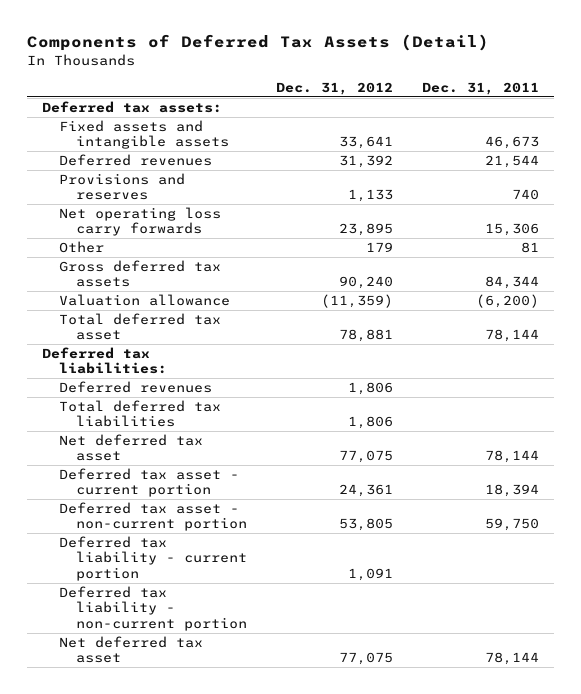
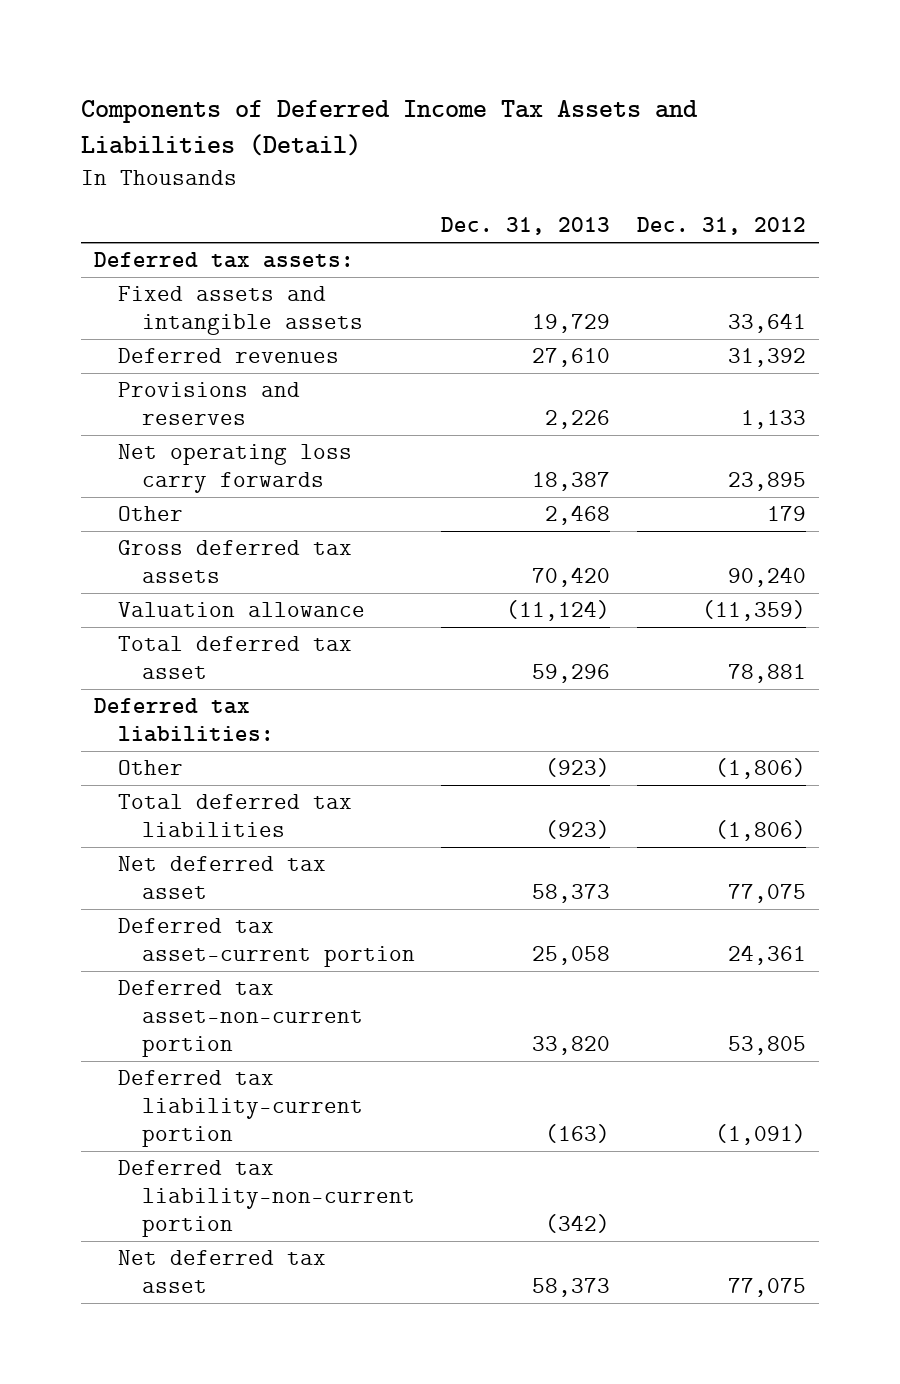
- Components of Deferred Tax Assets (Detail)
+ Components of Deferred Income Tax Assets and Liabilities (Detail)
- | Dec. 31, 2012 | Dec. 31, 2011
+ | Dec. 31, 2013 | Dec. 31, 2012
- Deferred revenues | 1,806 |
- Total deferred tax liabilities | 1,806 |
+ Other | (923) | (1,806)
+ Total deferred tax liabilities | (923) | (1,806)
- Deferred tax asset - current portion | 24,361 | 18,394
- Deferred tax asset - non-current portion | 53,805 | 59,750
- Deferred tax liability - current portion | 1,091 |
- Deferred tax liability - non-current portion
+ Deferred tax asset-current portion | 25,058 | 24,361
+ Deferred tax asset-non-current portion | 33,820 | 53,805
+ Deferred tax liability-current portion | (163) | (1,091)
+ Deferred tax liability-non-current portion | (342) |

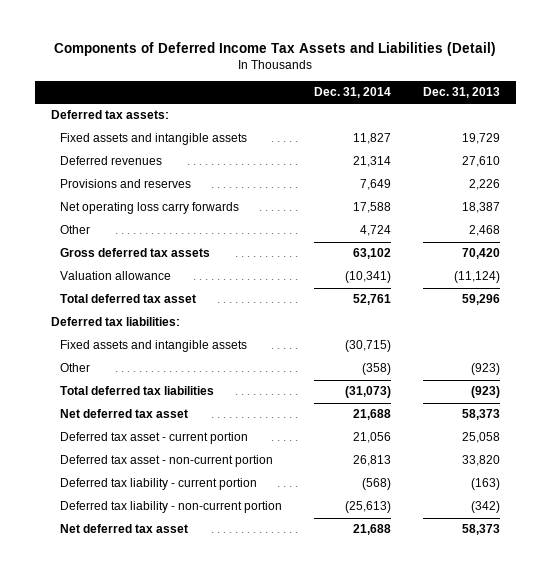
- | Dec. 31, 2013 | Dec. 31, 2012
+ | Dec. 31, 2014 | Dec. 31, 2013
+ Fixed assets and intangible assets | (30,715) |
- Deferred tax asset-current portion | 25,058 | 24,361
- Deferred tax asset-non-current portion | 33,820 | 53,805
- Deferred tax liability-current portion | (163) | (1,091)
- Deferred tax liability-non-current portion | (342) |
+ Deferred tax asset - current portion | 21,056 | 25,058
+ Deferred tax asset - non-current portion | 26,813 | 33,820
+ Deferred tax liability - current portion | (568) | (163)
+ Deferred tax liability - non-current portion | (25,613) | (342)

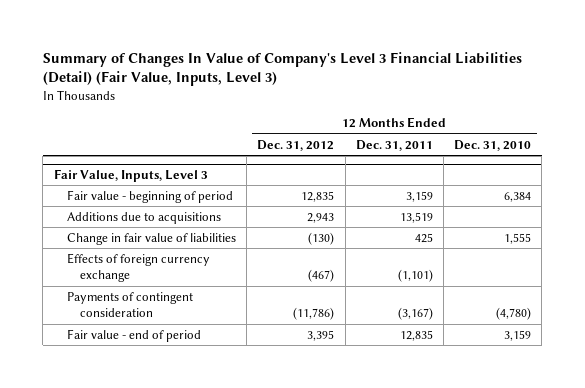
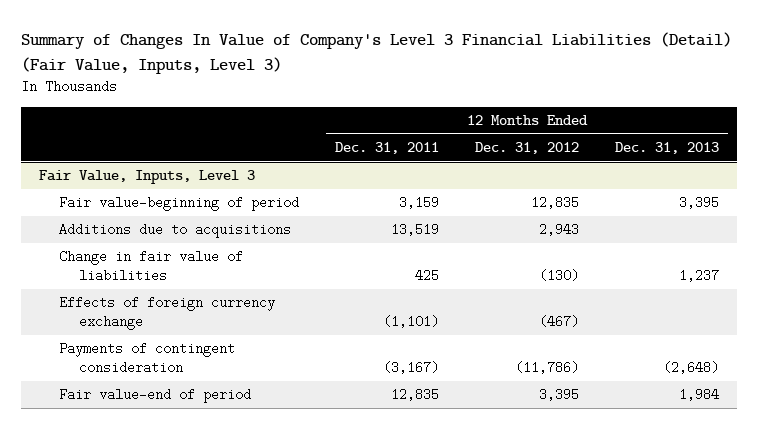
- | 12 Months Ended Dec. 31, 2012 | 12 Months Ended Dec. 31, 2011 | 12 Months Ended Dec. 31, 2010
+ | 12 Months Ended Dec. 31, 2011 | 12 Months Ended Dec. 31, 2012 | 12 Months Ended Dec. 31, 2013
@ Fair Value, Inputs, Level 3
- Fair value - beginning of period | 12,835 | 3,159 | 6,384
+ Fair value-beginning of period | 3,159 | 12,835 | 3,395
- Fair value - end of period | 3,395 | 12,835 | 3,159
+ Fair value-end of period | 12,835 | 3,395 | 1,984

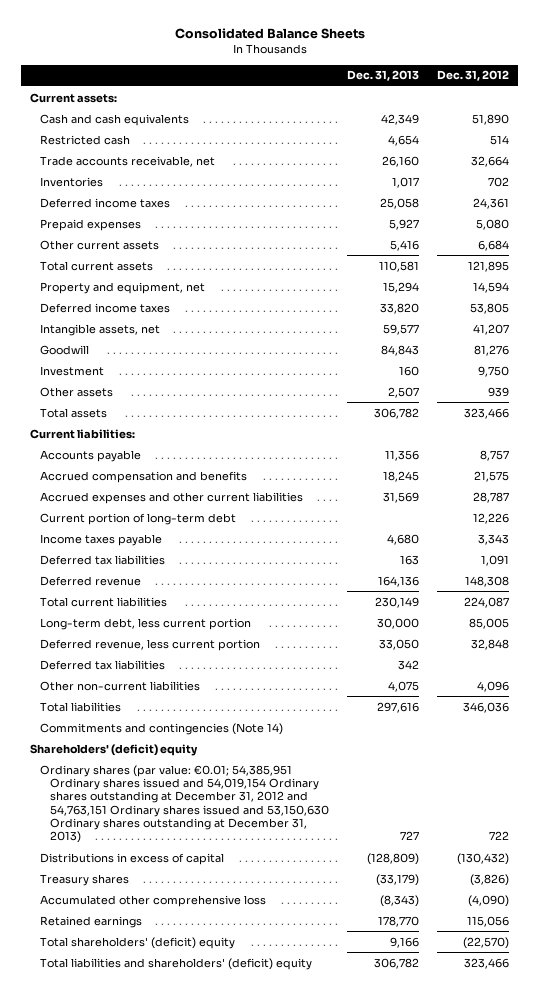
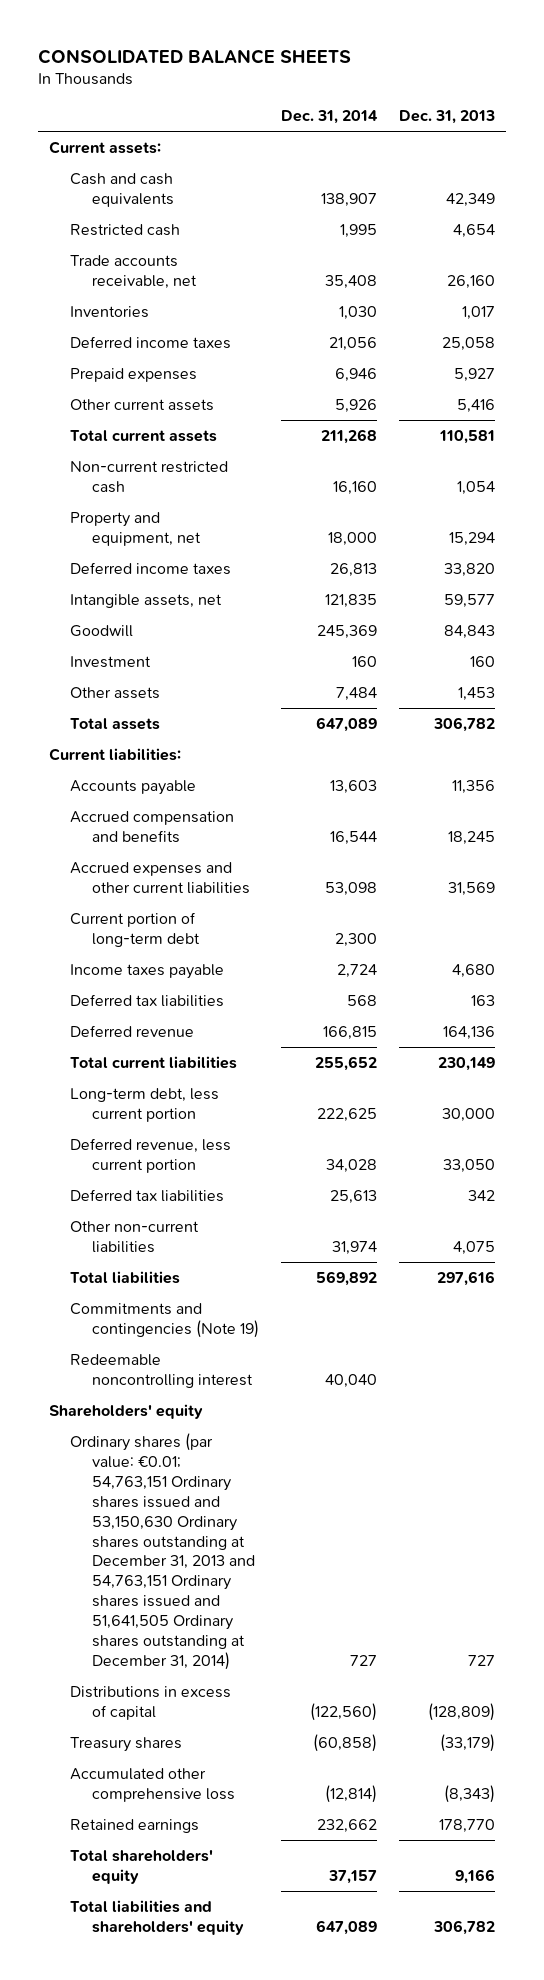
- Consolidated Balance Sheets
+ CONSOLIDATED BALANCE SHEETS
- | Dec. 31, 2013 | Dec. 31, 2012
+ | Dec. 31, 2014 | Dec. 31, 2013
+ Non-current restricted cash | 16,160 | 1,054
- Other assets | 2,507 | 939
+ Other assets | 7,484 | 1,453
- Commitments and contingencies (Note 14)
- Shareholders' (deficit) equity
- Ordinary shares (par value: €0.01; 54,385,951 Ordinary shares issued and 54,019,154 Ordinary shares outstanding at December 31, 2012 and 54,763,151 Ordinary shares issued and 53,150,630 Ordinary shares outstanding at December 31, 2013) | 727 | 722
+ Commitments and contingencies (Note 19)
+ Redeemable noncontrolling interest | 40,040 |
+ Shareholders' equity
+ Ordinary shares (par value: €0.01; 54,763,151 Ordinary shares issued and 53,150,630 Ordinary shares outstanding at December 31, 2013 and 54,763,151 Ordinary shares issued and 51,641,505 Ordinary shares outstanding at December 31, 2014) | 727 | 727
- Total shareholders' (deficit) equity | 9,166 | (22,570)
- Total liabilities and shareholders' (deficit) equity | 306,782 | 323,466
+ Total shareholders' equity | 37,157 | 9,166
+ Total liabilities and shareholders' equity | 647,089 | 306,782

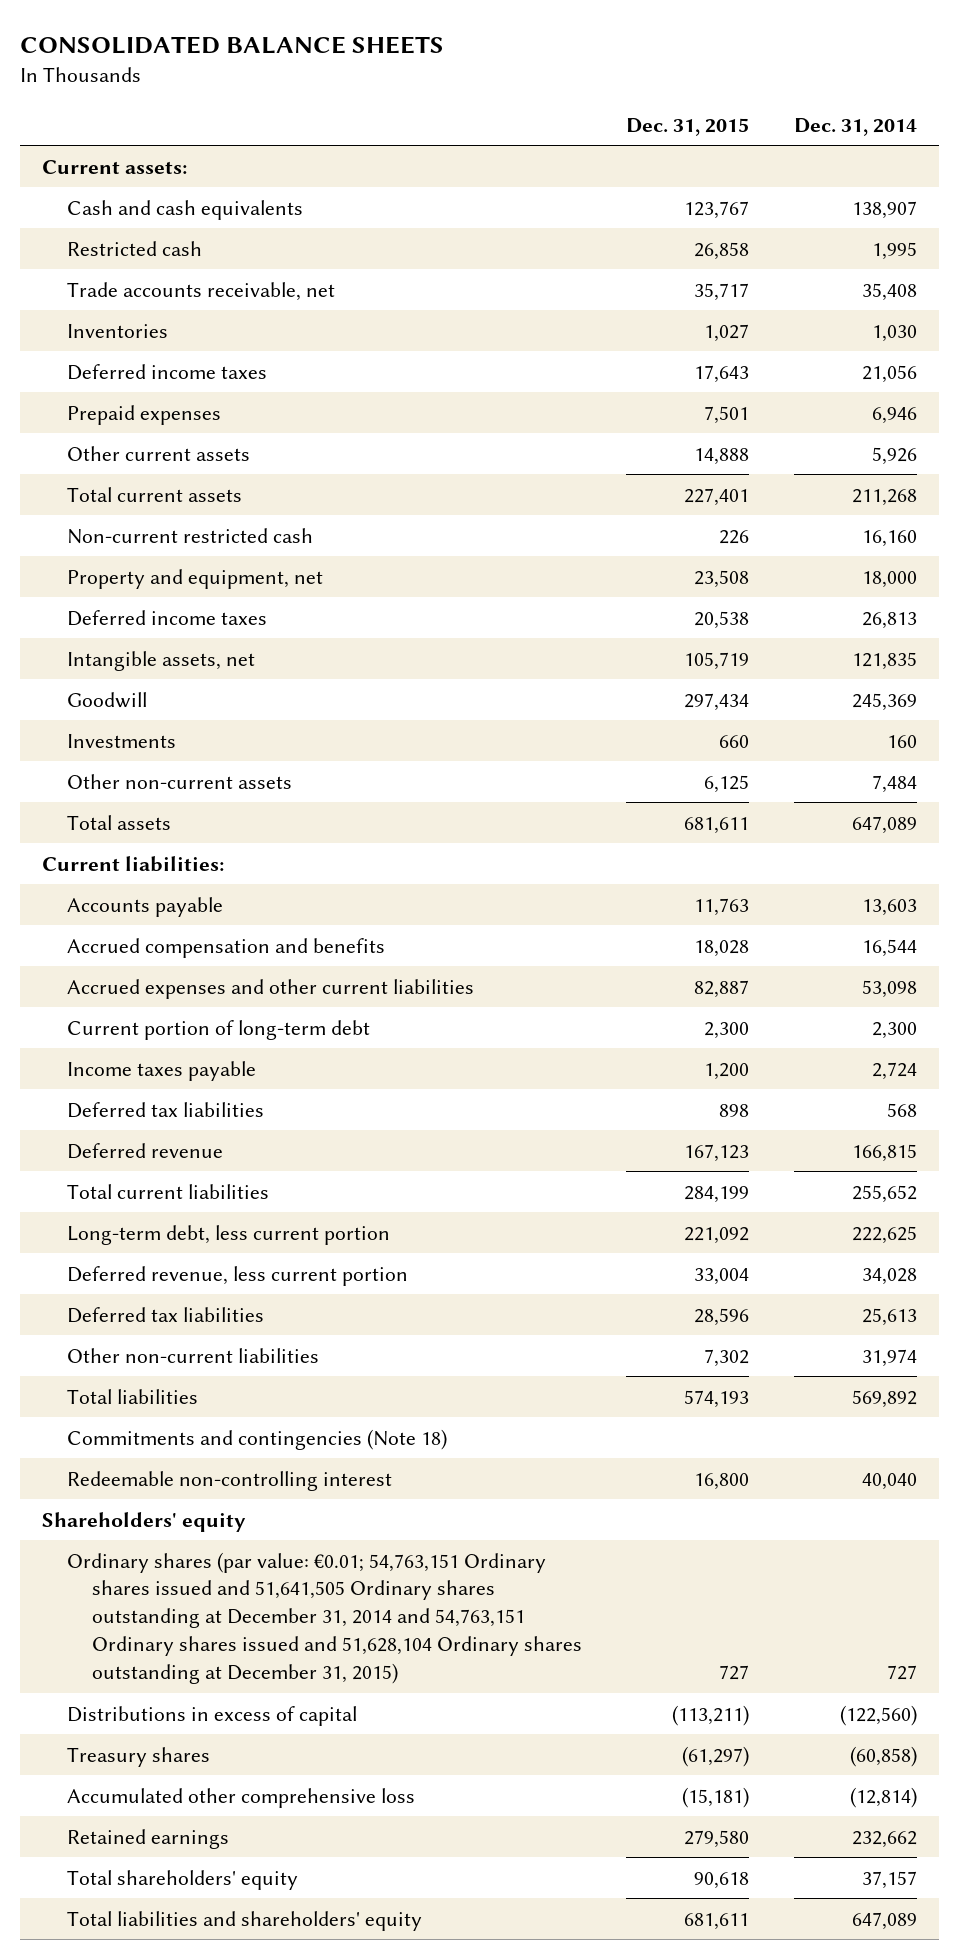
- | Dec. 31, 2014 | Dec. 31, 2013
+ | Dec. 31, 2015 | Dec. 31, 2014
- Investment | 160 | 160
- Other assets | 7,484 | 1,453
+ Investments | 660 | 160
+ Other non-current assets | 6,125 | 7,484
- Commitments and contingencies (Note 19)
- Redeemable noncontrolling interest | 40,040 |
+ Commitments and contingencies (Note 18)
+ Redeemable non-controlling interest | 16,800 | 40,040
- Ordinary shares (par value: €0.01; 54,763,151 Ordinary shares issued and 53,150,630 Ordinary shares outstanding at December 31, 2013 and 54,763,151 Ordinary shares issued and 51,641,505 Ordinary shares outstanding at December 31, 2014) | 727 | 727
+ Ordinary shares (par value: €0.01; 54,763,151 Ordinary shares issued and 51,641,505 Ordinary shares outstanding at December 31, 2014 and 54,763,151 Ordinary shares issued and 51,628,104 Ordinary shares outstanding at December 31, 2015) | 727 | 727

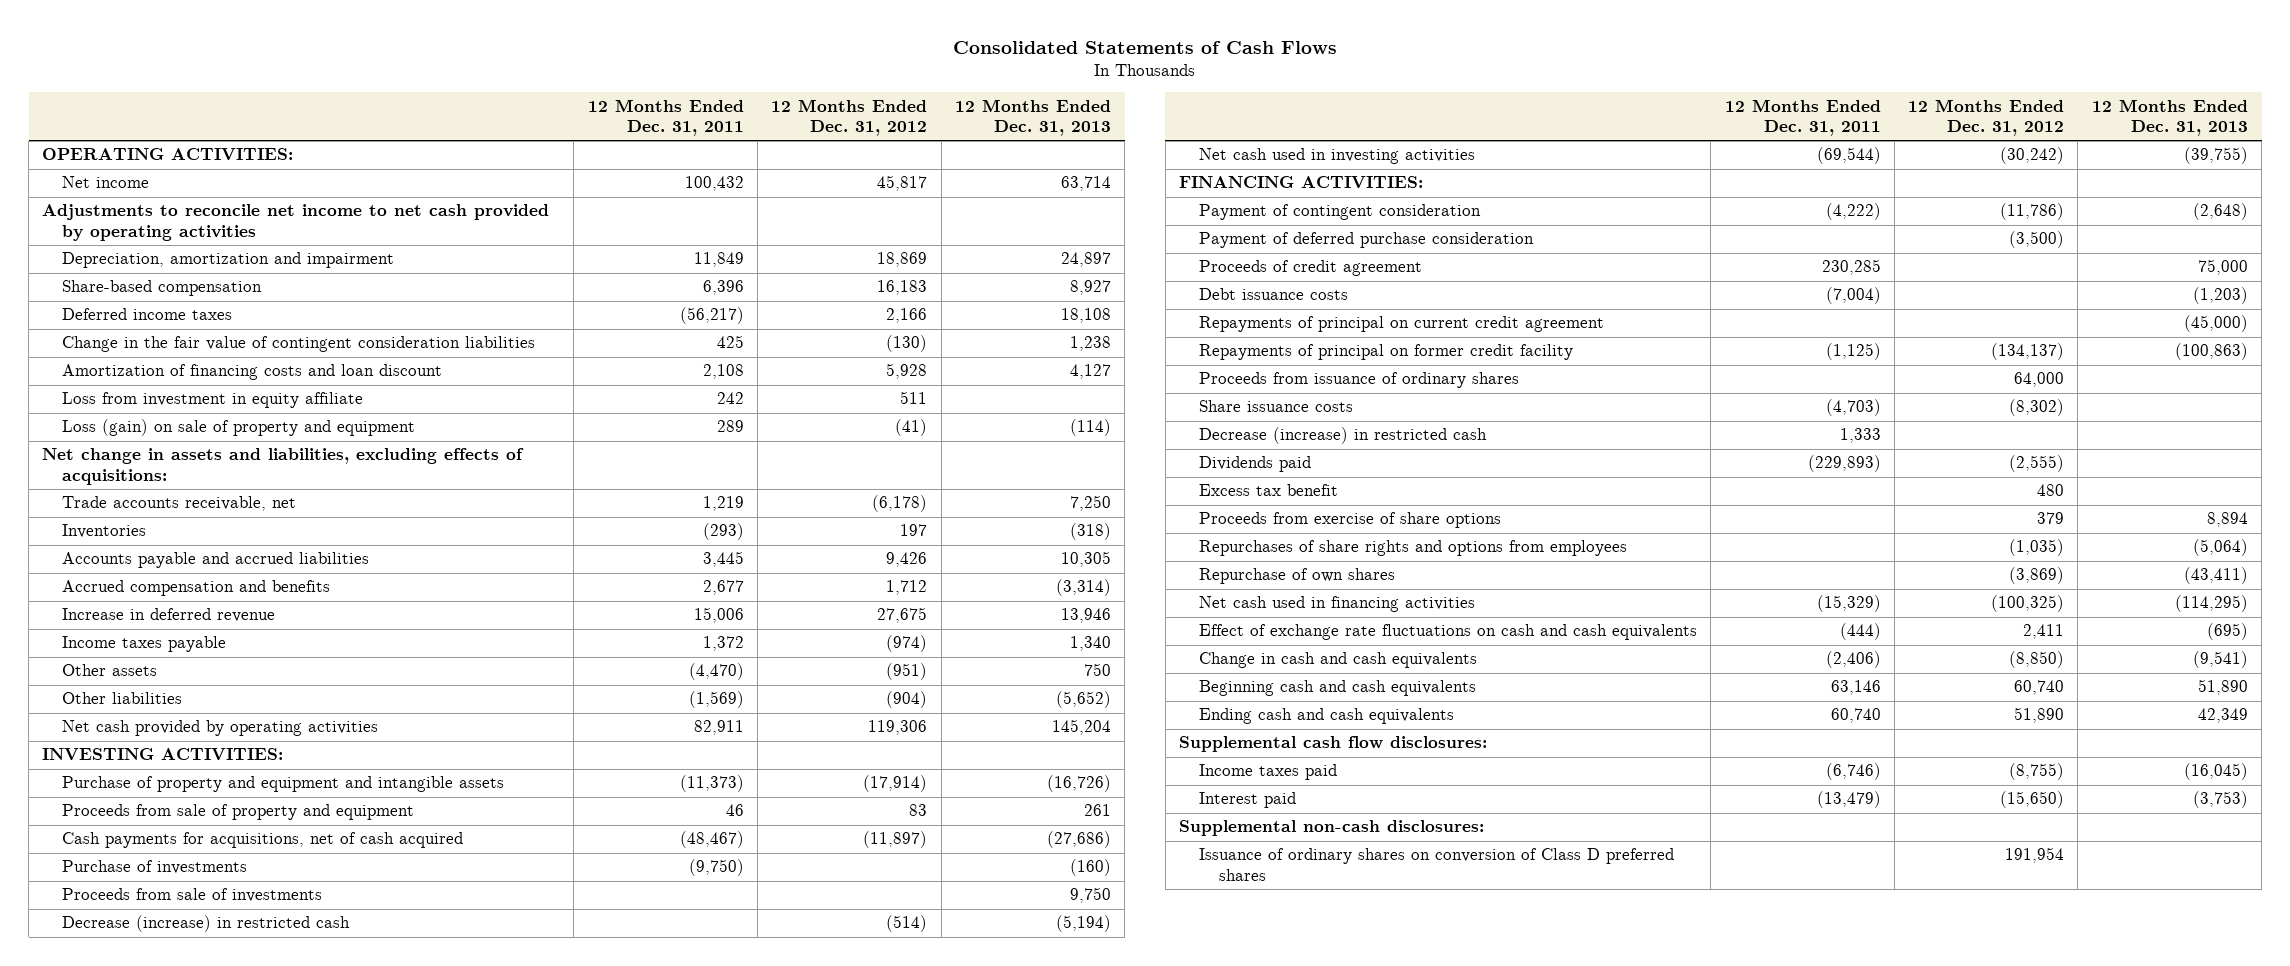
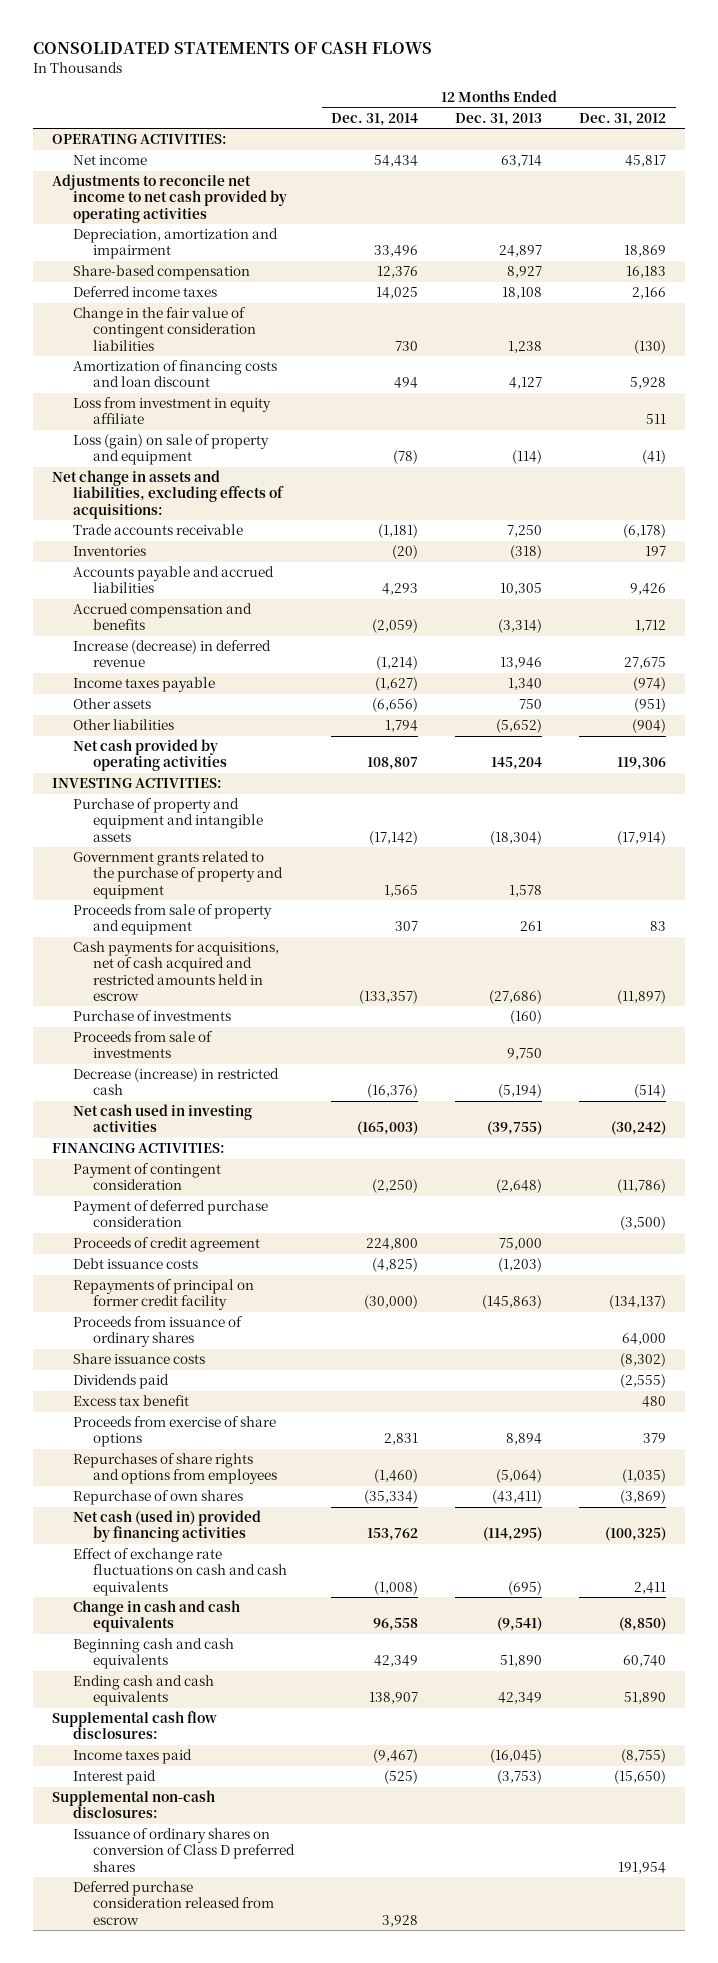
- Consolidated Statements of Cash Flows
+ CONSOLIDATED STATEMENTS OF CASH FLOWS
- | 12 Months Ended Dec. 31, 2011 | 12 Months Ended Dec. 31, 2012 | 12 Months Ended Dec. 31, 2013
+ | 12 Months Ended Dec. 31, 2014 | 12 Months Ended Dec. 31, 2013 | 12 Months Ended Dec. 31, 2012
- Trade accounts receivable, net | 1,219 | (6,178) | 7,250
+ Trade accounts receivable | (1,181) | 7,250 | (6,178)
- Increase in deferred revenue | 15,006 | 27,675 | 13,946
+ Increase (decrease) in deferred revenue | (1,214) | 13,946 | 27,675
- Purchase of property and equipment and intangible assets | (11,373) | (17,914) | (16,726)
+ Purchase of property and equipment and intangible assets | (17,142) | (18,304) | (17,914)
+ Government grants related to the purchase of property and equipment | 1,565 | 1,578 |
- Cash payments for acquisitions, net of cash acquired | (48,467) | (11,897) | (27,686)
+ Cash payments for acquisitions, net of cash acquired and restricted amounts held in escrow | (133,357) | (27,686) | (11,897)
- Repayments of principal on current credit agreement | | | (45,000)
- Repayments of principal on former credit facility | (1,125) | (134,137) | (100,863)
+ Repayments of principal on former credit facility | (30,000) | (145,863) | (134,137)
- Decrease (increase) in restricted cash | 1,333 | |
- Net cash used in financing activities | (15,329) | (100,325) | (114,295)
+ Net cash (used in) provided by financing activities | 153,762 | (114,295) | (100,325)
+ Deferred purchase consideration released from escrow | 3,928 | |

